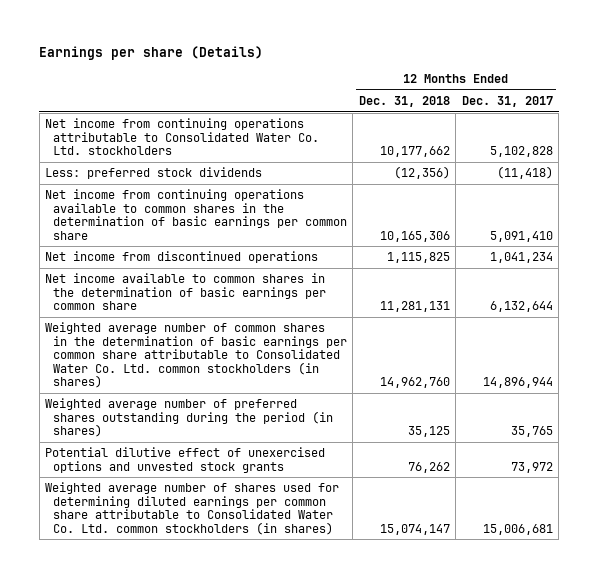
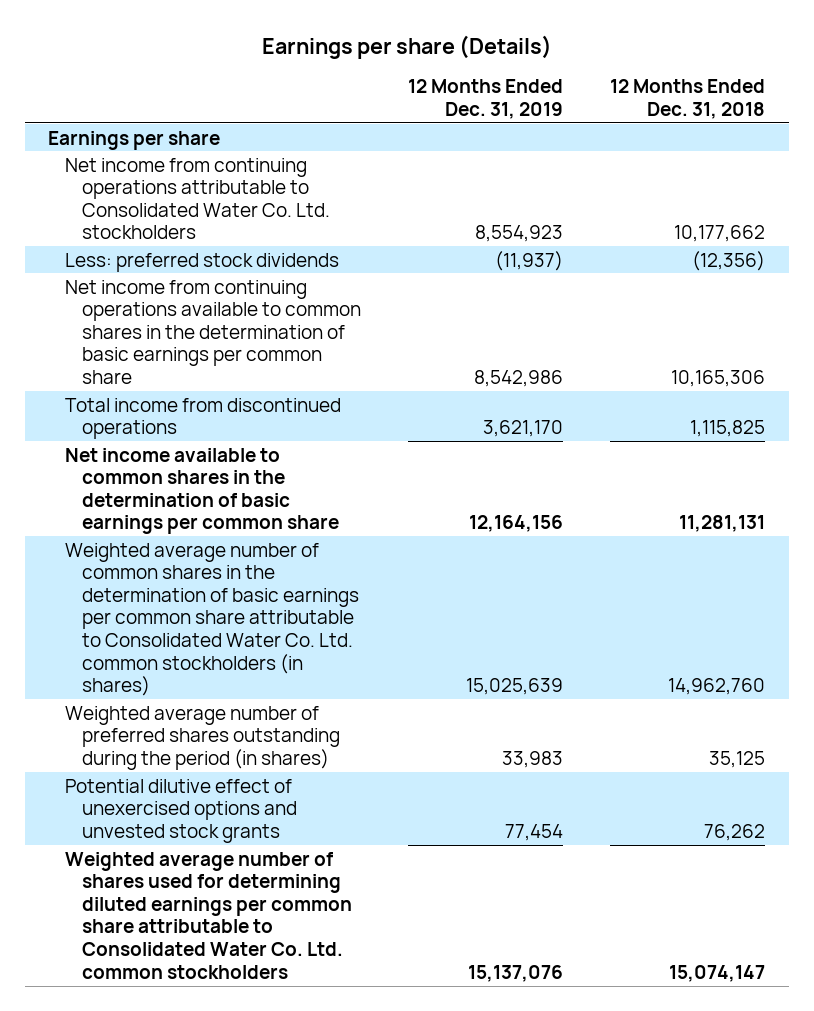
- | 12 Months Ended Dec. 31, 2018 | 12 Months Ended Dec. 31, 2017
+ | 12 Months Ended Dec. 31, 2019 | 12 Months Ended Dec. 31, 2018
+ Earnings per share
- Net income from discontinued operations | 1,115,825 | 1,041,234
+ Total income from discontinued operations | 3,621,170 | 1,115,825
- Weighted average number of shares used for determining diluted earnings per common share attributable to Consolidated Water Co. Ltd. common stockholders (in shares) | 15,074,147 | 15,006,681
+ Weighted average number of shares used for determining diluted earnings per common share attributable to Consolidated Water Co. Ltd. common stockholders | 15,137,076 | 15,074,147

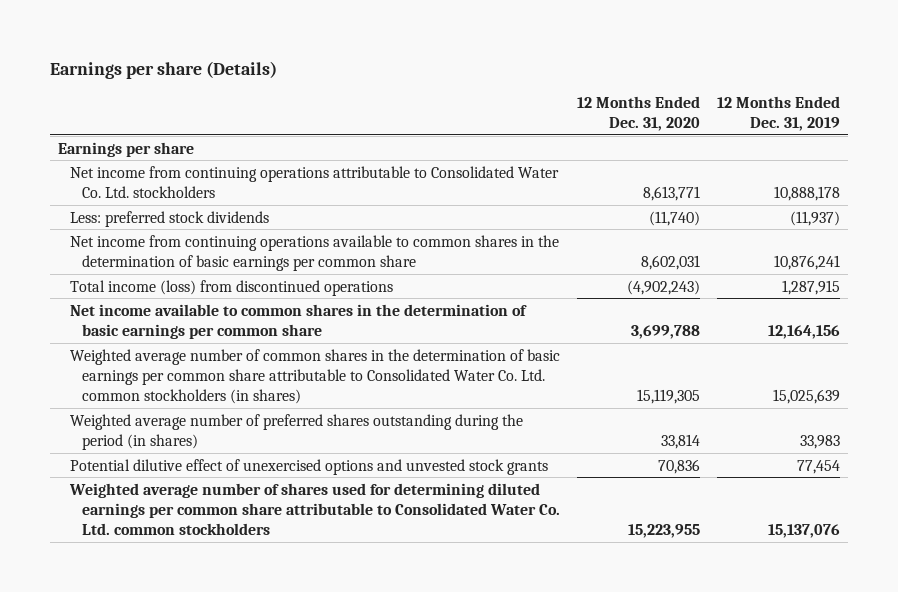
- | 12 Months Ended Dec. 31, 2019 | 12 Months Ended Dec. 31, 2018
+ | 12 Months Ended Dec. 31, 2020 | 12 Months Ended Dec. 31, 2019
- Net income from continuing operations attributable to Consolidated Water Co. Ltd. stockholders | 8,554,923 | 10,177,662
+ Net income from continuing operations attributable to Consolidated Water Co. Ltd. stockholders | 8,613,771 | 10,888,178
- Net income from continuing operations available to common shares in the determination of basic earnings per common share | 8,542,986 | 10,165,306
- Total income from discontinued operations | 3,621,170 | 1,115,825
+ Net income from continuing operations available to common shares in the determination of basic earnings per common share | 8,602,031 | 10,876,241
+ Total income (loss) from discontinued operations | (4,902,243) | 1,287,915

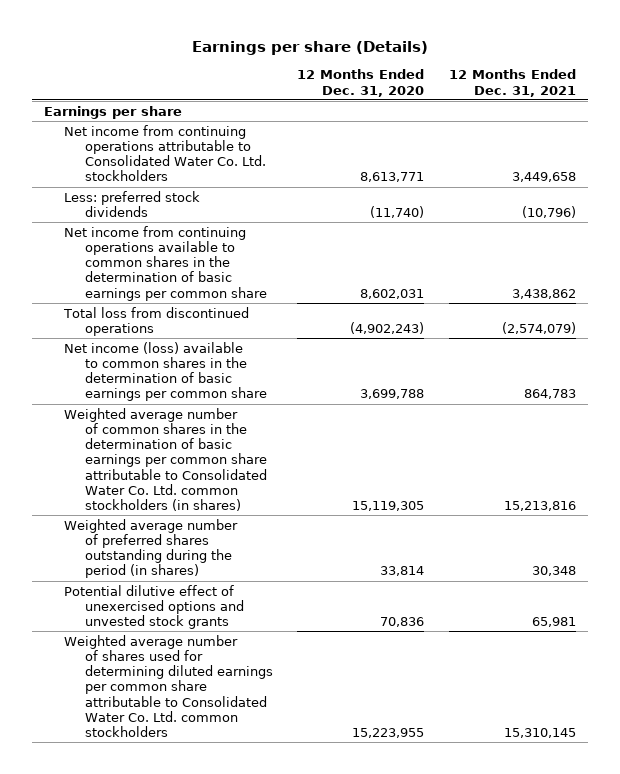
- | 12 Months Ended Dec. 31, 2020 | 12 Months Ended Dec. 31, 2019
+ | 12 Months Ended Dec. 31, 2020 | 12 Months Ended Dec. 31, 2021
- Total income (loss) from discontinued operations | (4,902,243) | 1,287,915
- Net income available to common shares in the determination of basic earnings per common share | 3,699,788 | 12,164,156
+ Total loss from discontinued operations | (4,902,243) | (2,574,079)
+ Net income (loss) available to common shares in the determination of basic earnings per common share | 3,699,788 | 864,783

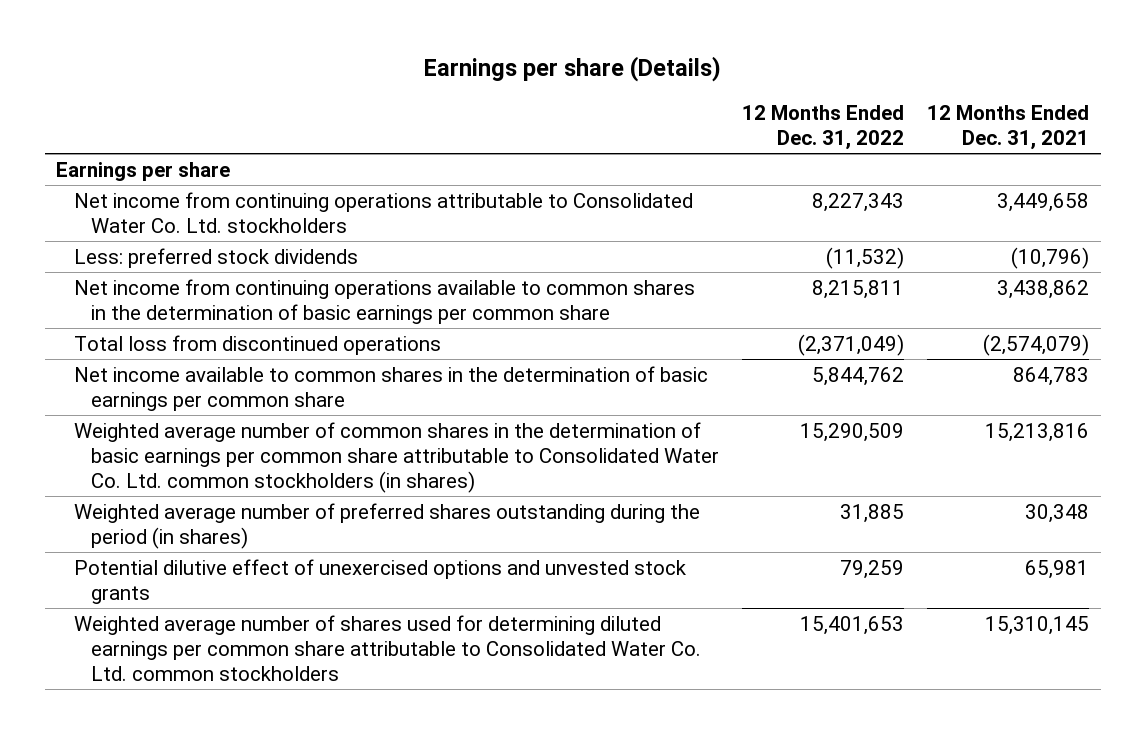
- | 12 Months Ended Dec. 31, 2020 | 12 Months Ended Dec. 31, 2021
+ | 12 Months Ended Dec. 31, 2022 | 12 Months Ended Dec. 31, 2021
- Net income (loss) available to common shares in the determination of basic earnings per common share | 3,699,788 | 864,783
+ Net income available to common shares in the determination of basic earnings per common share | 5,844,762 | 864,783

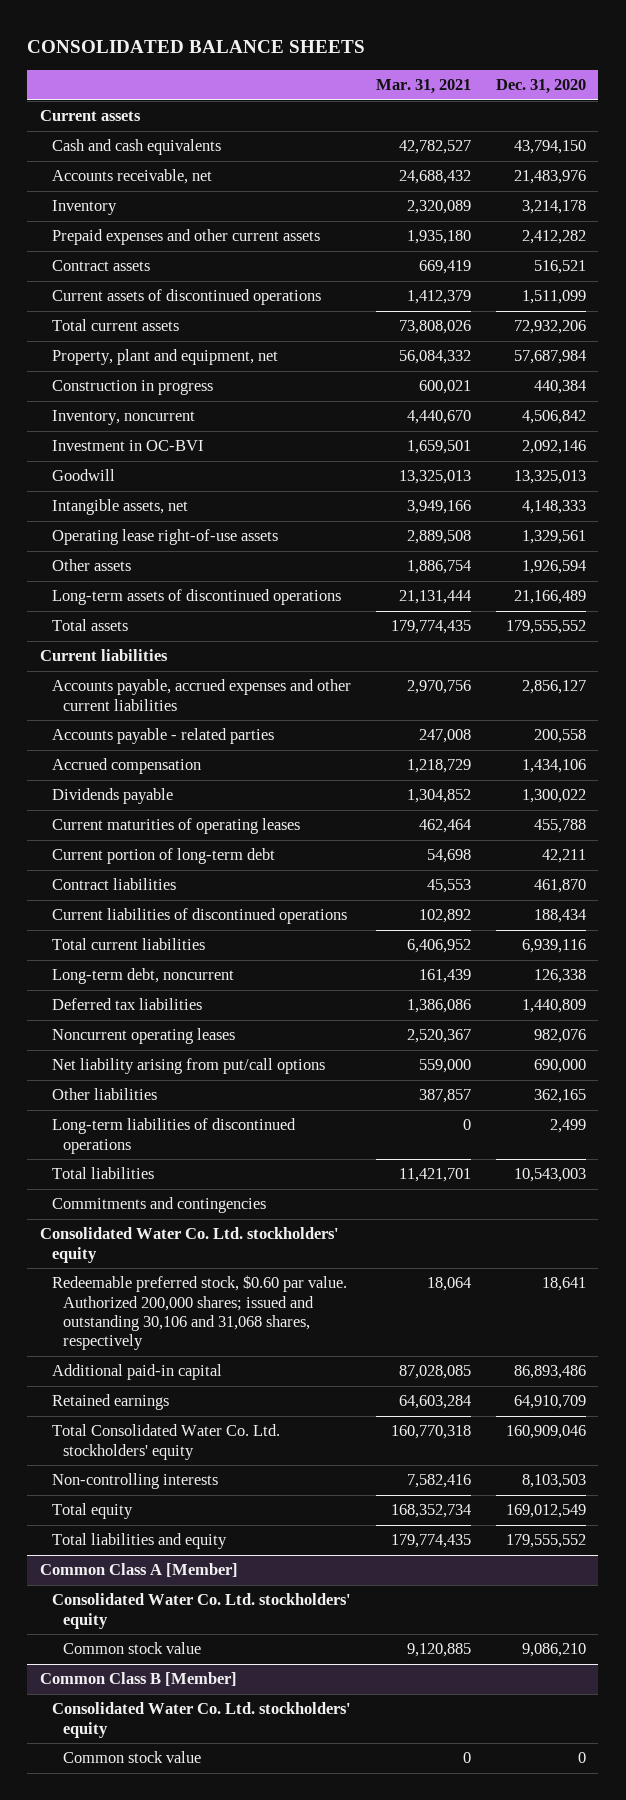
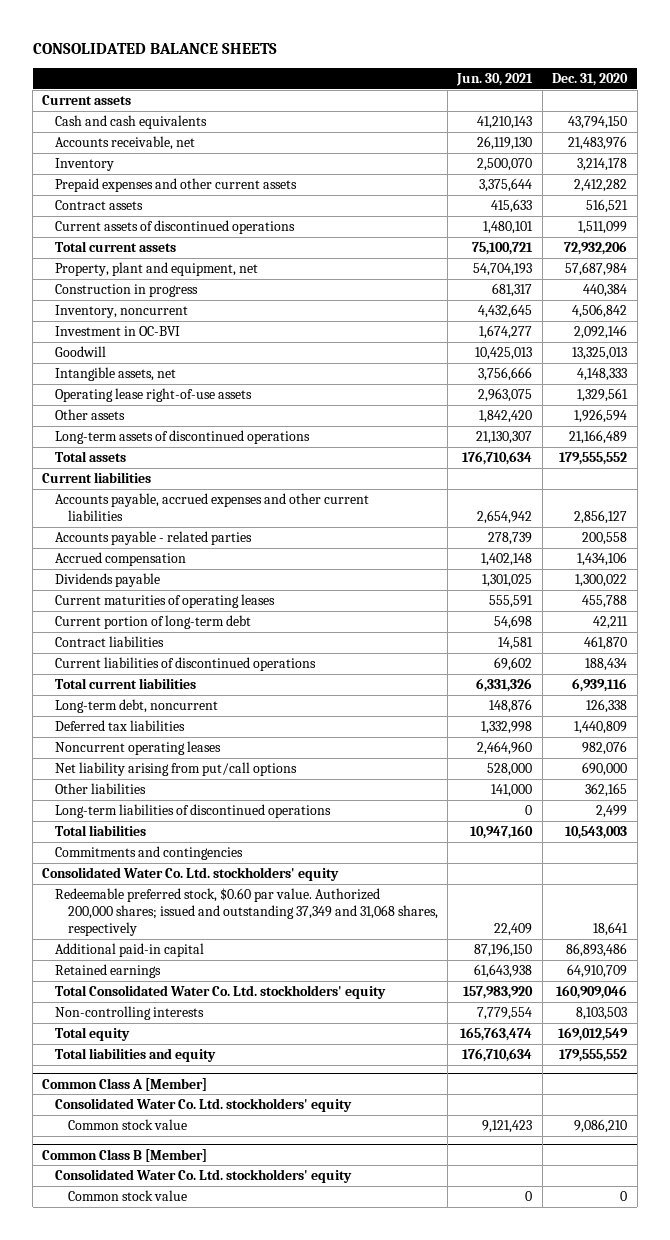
- | Mar. 31, 2021 | Dec. 31, 2020
+ | Jun. 30, 2021 | Dec. 31, 2020
- Redeemable preferred stock, $0.60 par value. Authorized 200,000 shares; issued and outstanding 30,106 and 31,068 shares, respectively | 18,064 | 18,641
+ Redeemable preferred stock, $0.60 par value. Authorized 200,000 shares; issued and outstanding 37,349 and 31,068 shares, respectively | 22,409 | 18,641

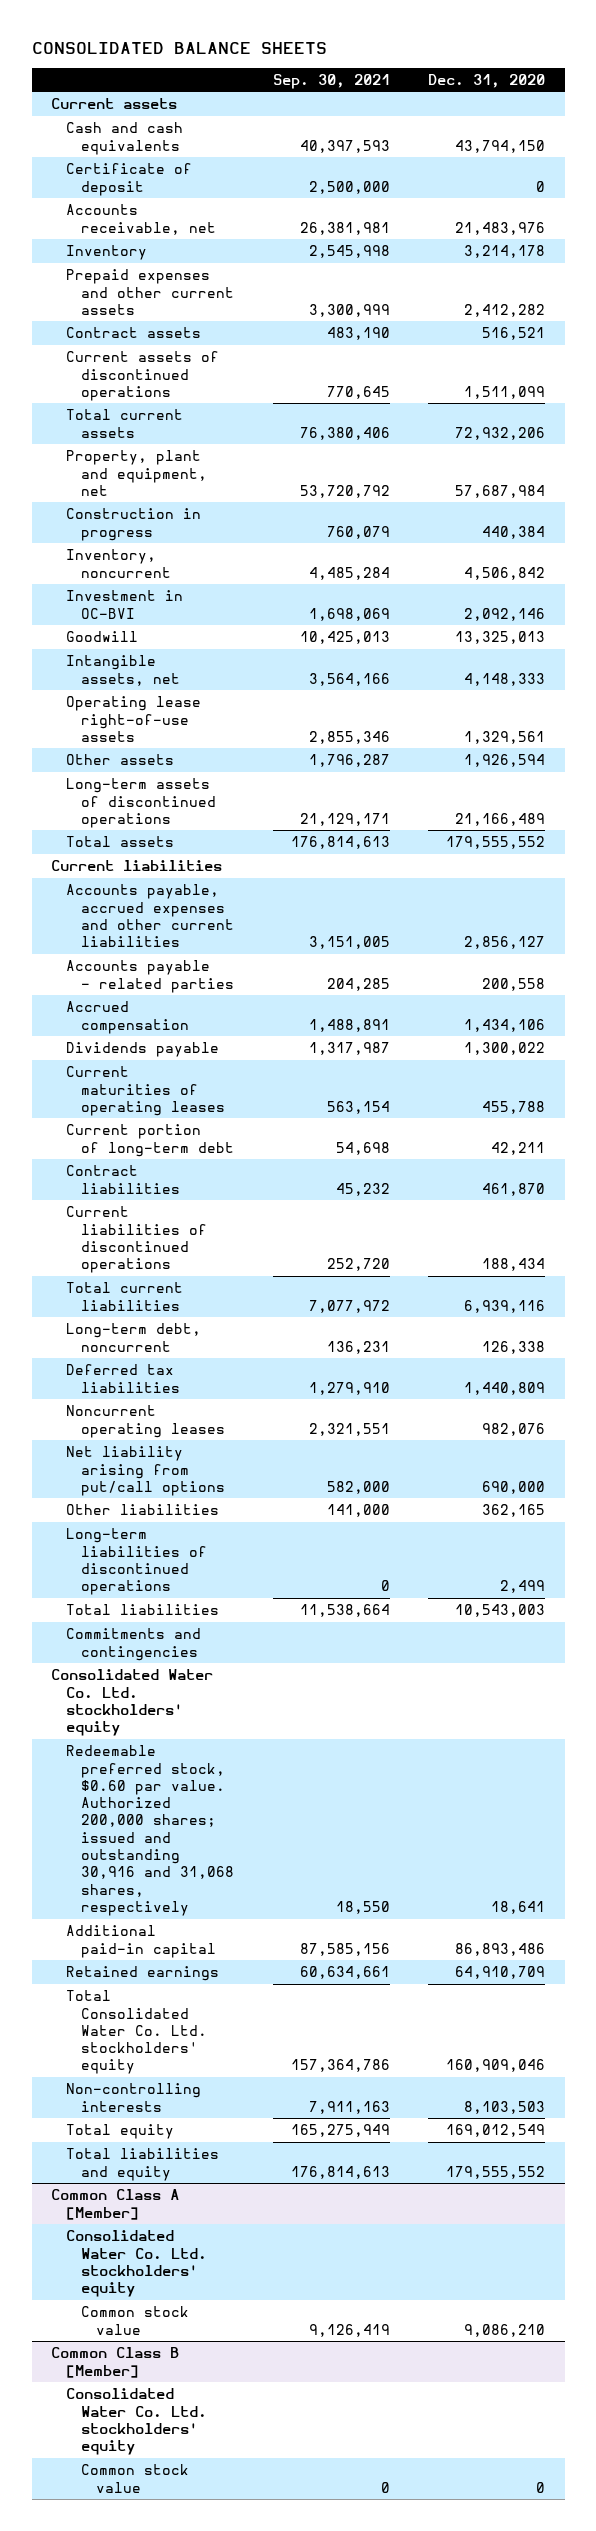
- | Jun. 30, 2021 | Dec. 31, 2020
+ | Sep. 30, 2021 | Dec. 31, 2020
+ Certificate of deposit | 2,500,000 | 0
- Redeemable preferred stock, $0.60 par value. Authorized 200,000 shares; issued and outstanding 37,349 and 31,068 shares, respectively | 22,409 | 18,641
+ Redeemable preferred stock, $0.60 par value. Authorized 200,000 shares; issued and outstanding 30,916 and 31,068 shares, respectively | 18,550 | 18,641

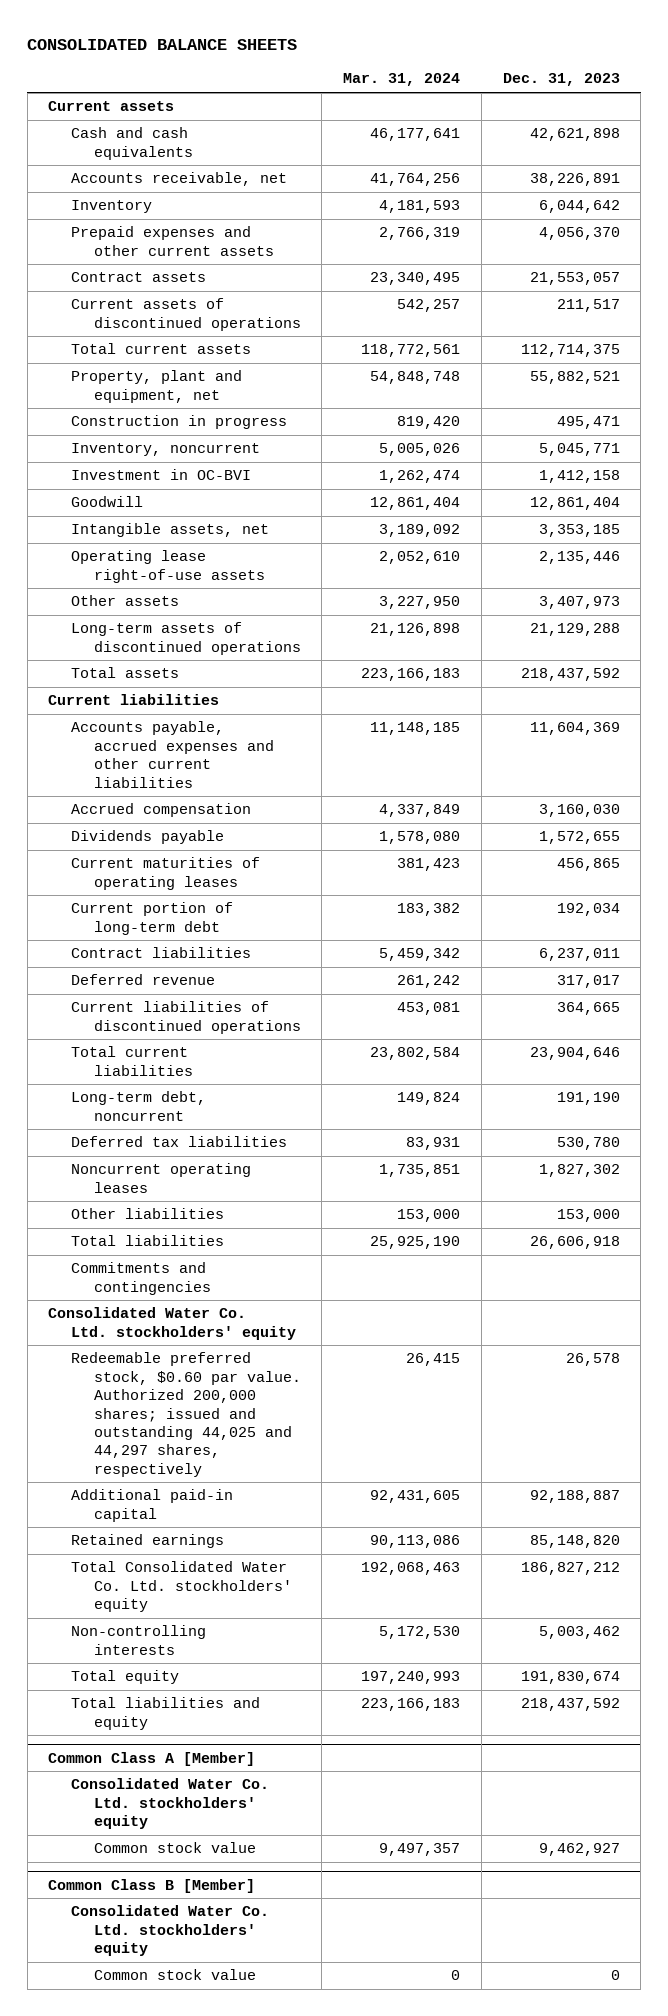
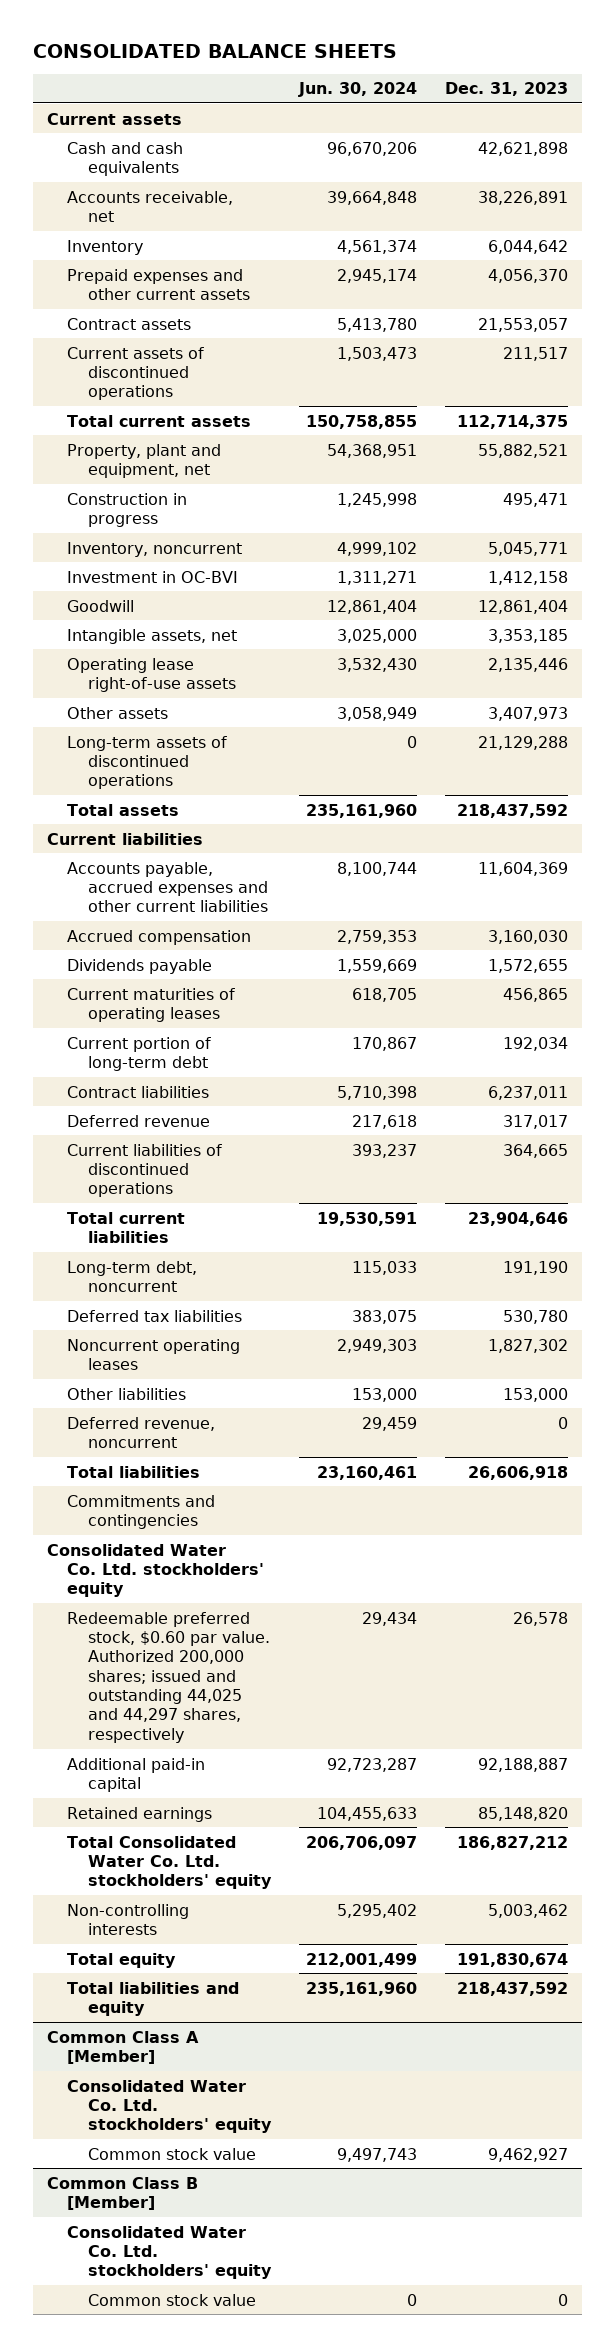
- | Mar. 31, 2024 | Dec. 31, 2023
+ | Jun. 30, 2024 | Dec. 31, 2023
+ Deferred revenue, noncurrent | 29,459 | 0

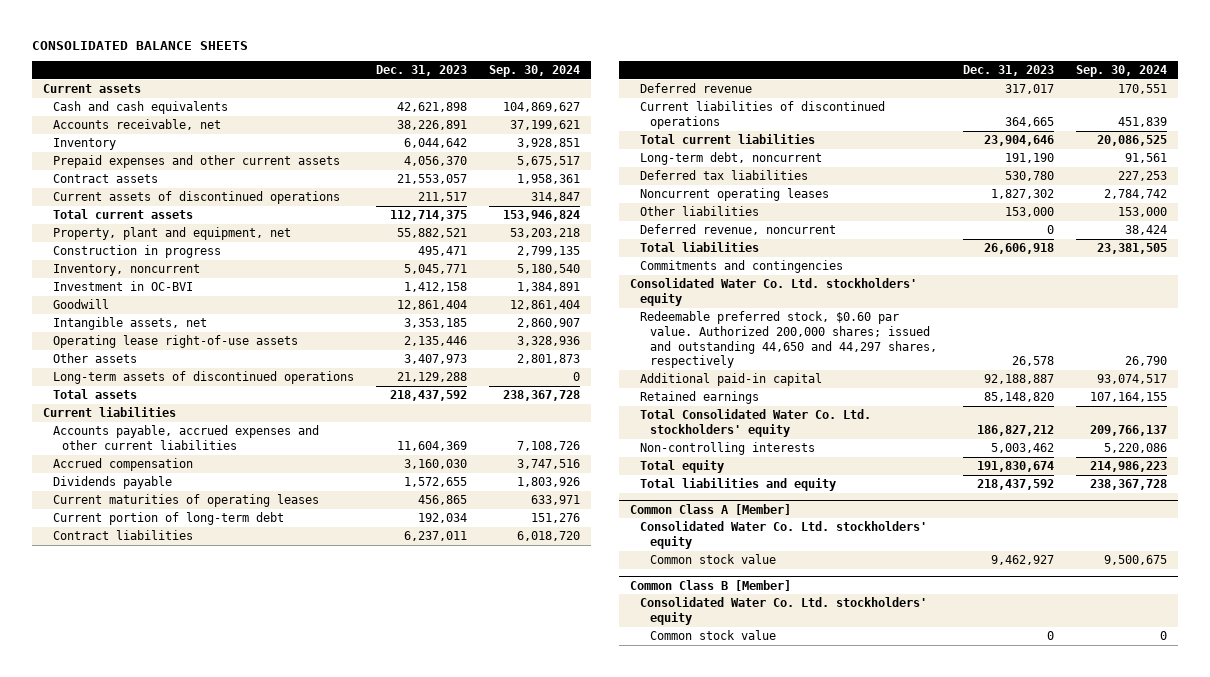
- | Jun. 30, 2024 | Dec. 31, 2023
+ | Dec. 31, 2023 | Sep. 30, 2024
- Redeemable preferred stock, $0.60 par value. Authorized 200,000 shares; issued and outstanding 44,025 and 44,297 shares, respectively | 29,434 | 26,578
+ Redeemable preferred stock, $0.60 par value. Authorized 200,000 shares; issued and outstanding 44,650 and 44,297 shares, respectively | 26,578 | 26,790

